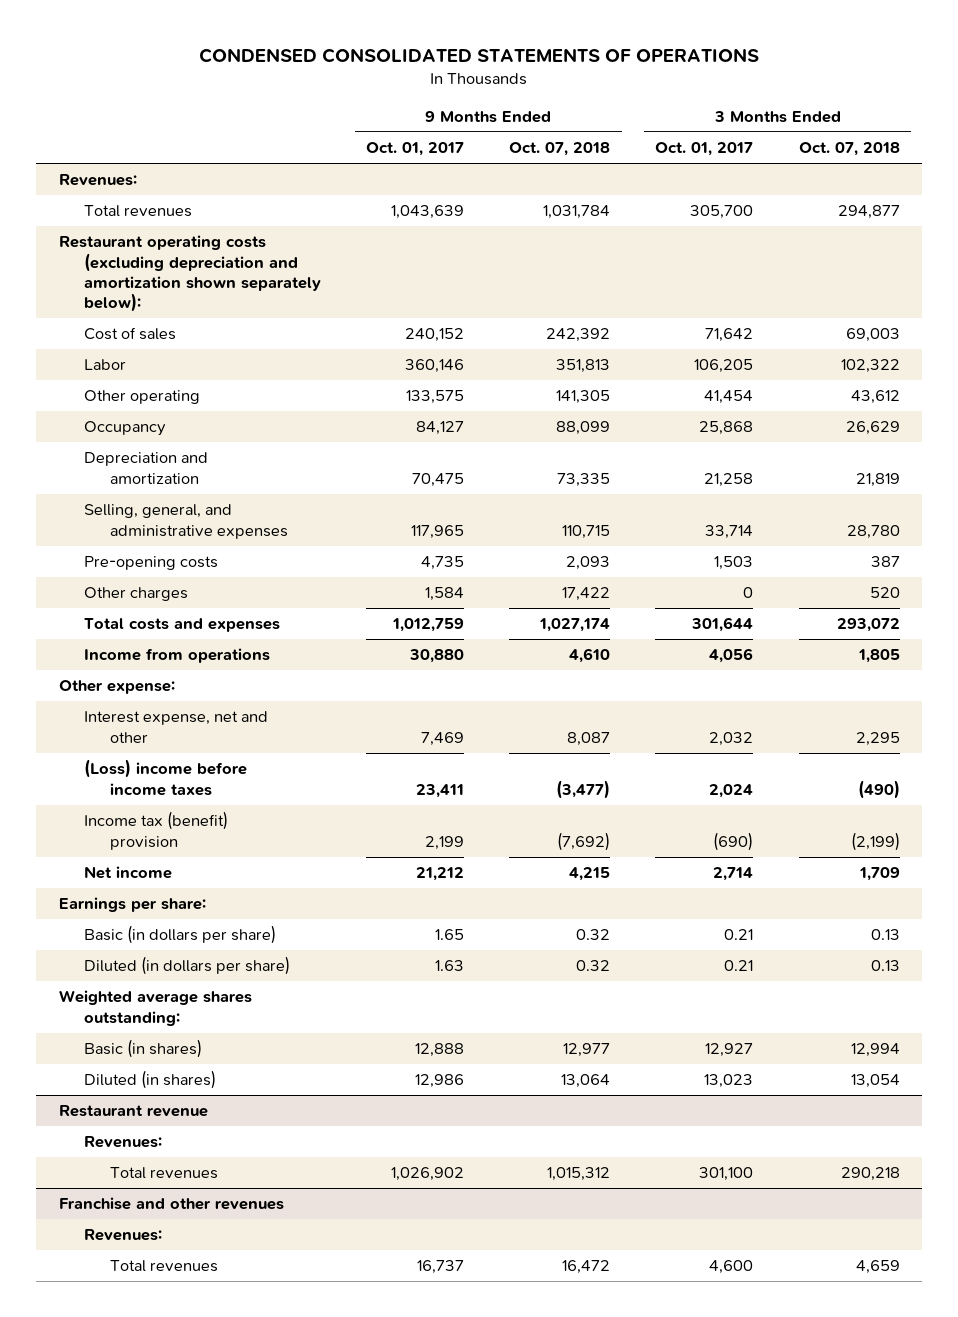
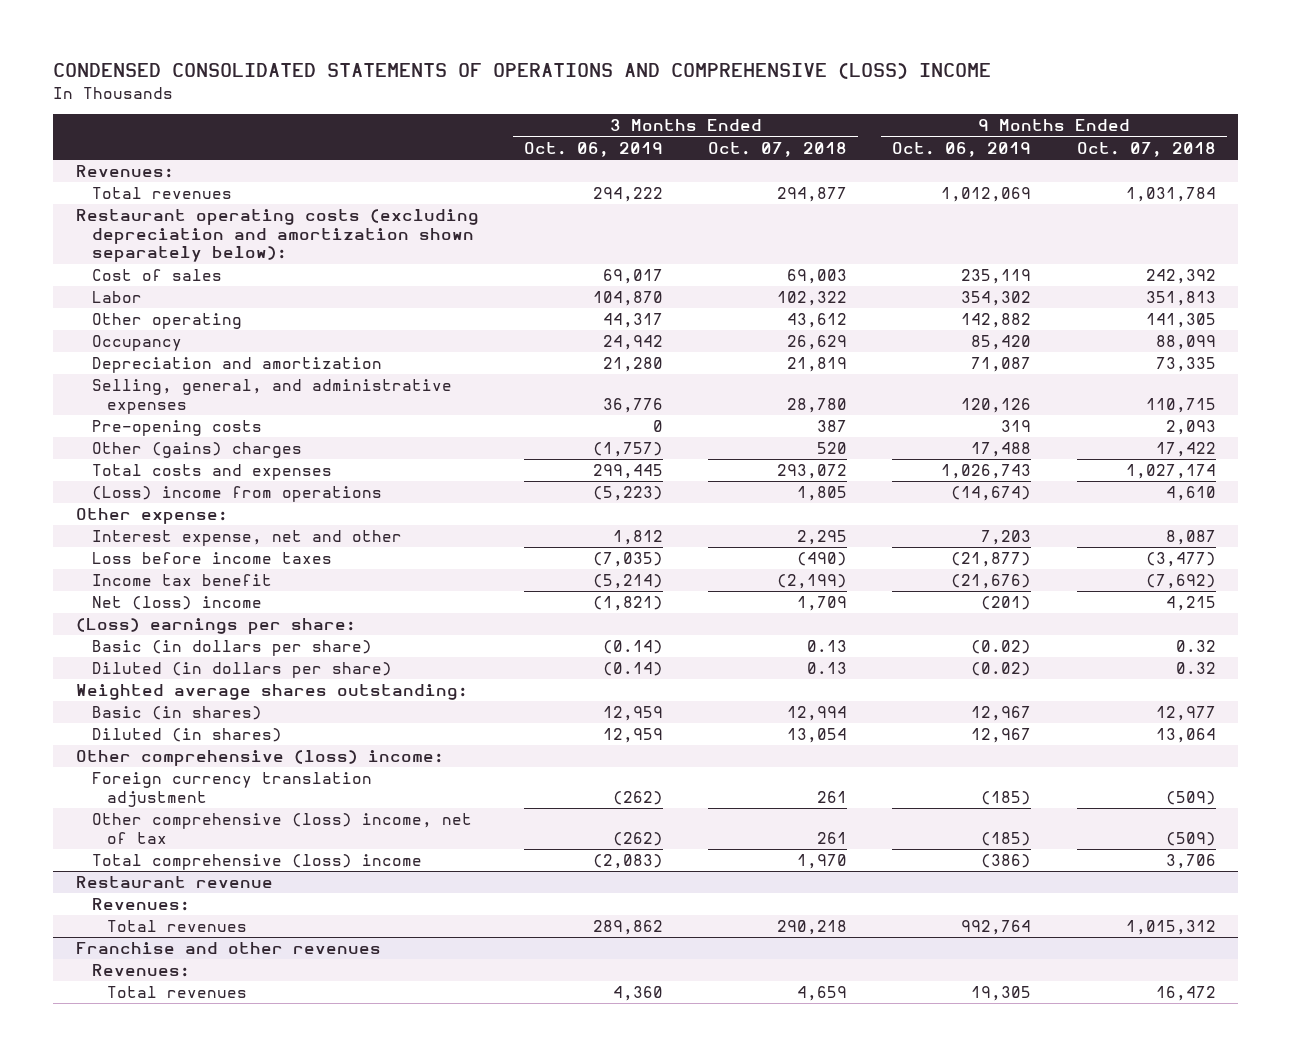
- CONDENSED CONSOLIDATED STATEMENTS OF OPERATIONS
+ CONDENSED CONSOLIDATED STATEMENTS OF OPERATIONS AND COMPREHENSIVE (LOSS) INCOME
- | 9 Months Ended Oct. 01, 2017 | 9 Months Ended Oct. 07, 2018 | 3 Months Ended Oct. 01, 2017 | 3 Months Ended Oct. 07, 2018
+ | 3 Months Ended Oct. 06, 2019 | 3 Months Ended Oct. 07, 2018 | 9 Months Ended Oct. 06, 2019 | 9 Months Ended Oct. 07, 2018
- Other charges | 1,584 | 17,422 | 0 | 520
+ Other (gains) charges | (1,757) | 520 | 17,488 | 17,422
- Income from operations | 30,880 | 4,610 | 4,056 | 1,805
+ (Loss) income from operations | (5,223) | 1,805 | (14,674) | 4,610
- (Loss) income before income taxes | 23,411 | (3,477) | 2,024 | (490)
- Income tax (benefit) provision | 2,199 | (7,692) | (690) | (2,199)
- Net income | 21,212 | 4,215 | 2,714 | 1,709
- Earnings per share:
+ Loss before income taxes | (7,035) | (490) | (21,877) | (3,477)
+ Income tax benefit | (5,214) | (2,199) | (21,676) | (7,692)
+ Net (loss) income | (1,821) | 1,709 | (201) | 4,215
+ (Loss) earnings per share:
+ Other comprehensive (loss) income:
+ Foreign currency translation adjustment | (262) | 261 | (185) | (509)
+ Other comprehensive (loss) income, net of tax | (262) | 261 | (185) | (509)
+ Total comprehensive (loss) income | (2,083) | 1,970 | (386) | 3,706

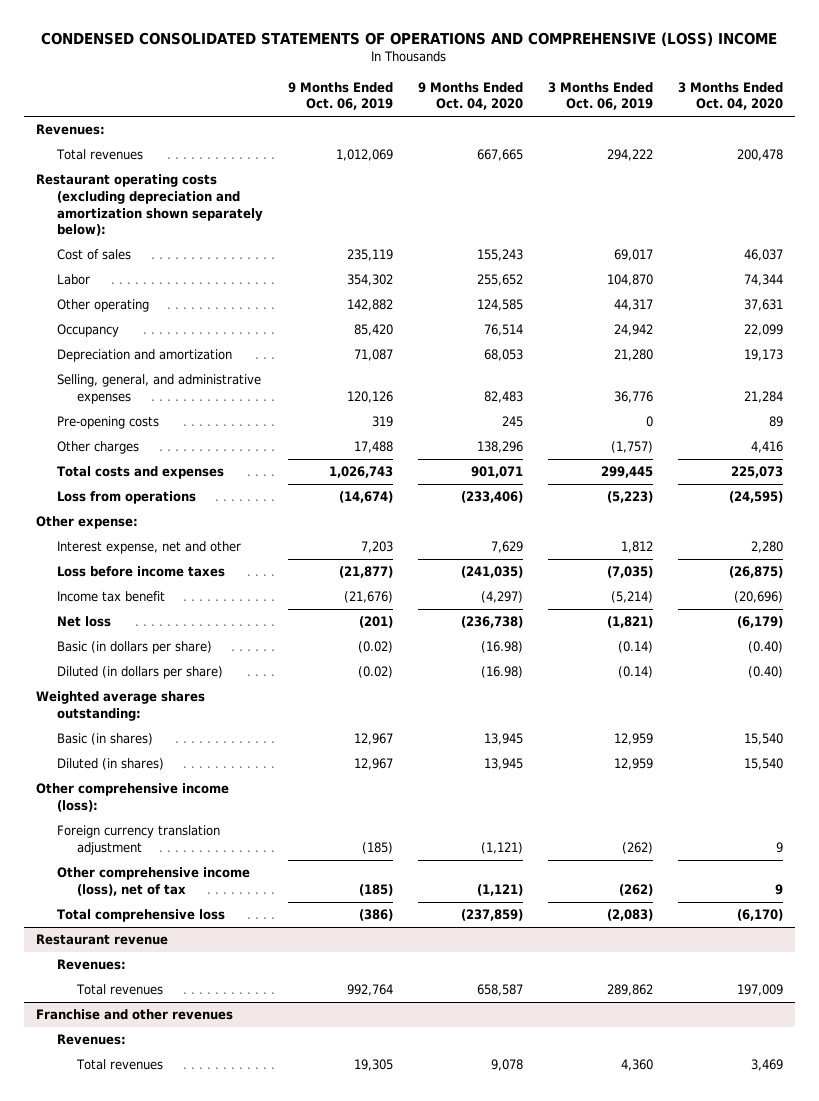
- | 3 Months Ended Oct. 06, 2019 | 3 Months Ended Oct. 07, 2018 | 9 Months Ended Oct. 06, 2019 | 9 Months Ended Oct. 07, 2018
+ | 9 Months Ended Oct. 06, 2019 | 9 Months Ended Oct. 04, 2020 | 3 Months Ended Oct. 06, 2019 | 3 Months Ended Oct. 04, 2020
- Other (gains) charges | (1,757) | 520 | 17,488 | 17,422
+ Other charges | 17,488 | 138,296 | (1,757) | 4,416
- (Loss) income from operations | (5,223) | 1,805 | (14,674) | 4,610
+ Loss from operations | (14,674) | (233,406) | (5,223) | (24,595)
- Net (loss) income | (1,821) | 1,709 | (201) | 4,215
- (Loss) earnings per share:
+ Net loss | (201) | (236,738) | (1,821) | (6,179)
- Other comprehensive (loss) income:
+ Other comprehensive income (loss):
- Other comprehensive (loss) income, net of tax | (262) | 261 | (185) | (509)
- Total comprehensive (loss) income | (2,083) | 1,970 | (386) | 3,706
+ Other comprehensive income (loss), net of tax | (185) | (1,121) | (262) | 9
+ Total comprehensive loss | (386) | (237,859) | (2,083) | (6,170)

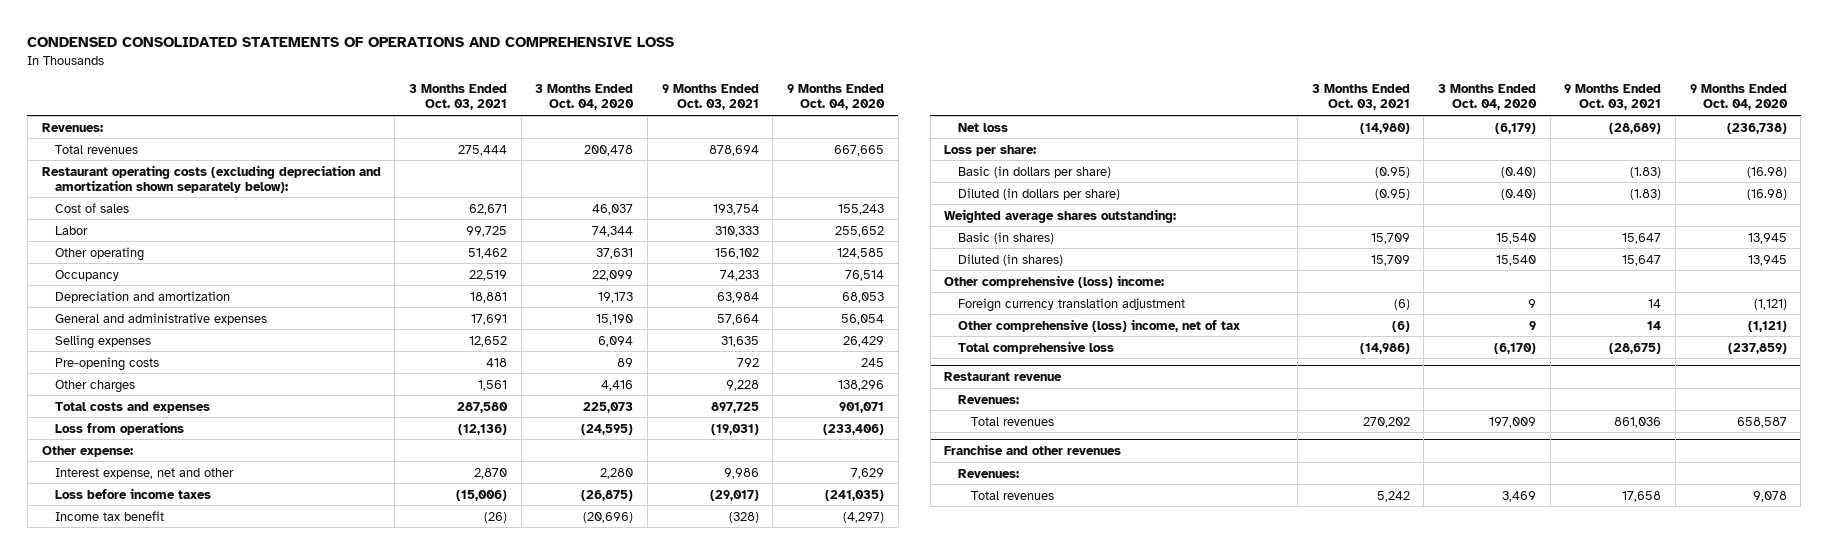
- CONDENSED CONSOLIDATED STATEMENTS OF OPERATIONS AND COMPREHENSIVE (LOSS) INCOME
+ CONDENSED CONSOLIDATED STATEMENTS OF OPERATIONS AND COMPREHENSIVE LOSS
- | 9 Months Ended Oct. 06, 2019 | 9 Months Ended Oct. 04, 2020 | 3 Months Ended Oct. 06, 2019 | 3 Months Ended Oct. 04, 2020
+ | 3 Months Ended Oct. 03, 2021 | 3 Months Ended Oct. 04, 2020 | 9 Months Ended Oct. 03, 2021 | 9 Months Ended Oct. 04, 2020
- Selling, general, and administrative expenses | 120,126 | 82,483 | 36,776 | 21,284
+ General and administrative expenses | 17,691 | 15,190 | 57,664 | 56,054
+ Selling expenses | 12,652 | 6,094 | 31,635 | 26,429
+ Loss per share:
- Other comprehensive income (loss):
+ Other comprehensive (loss) income:
- Other comprehensive income (loss), net of tax | (185) | (1,121) | (262) | 9
+ Other comprehensive (loss) income, net of tax | (6) | 9 | 14 | (1,121)

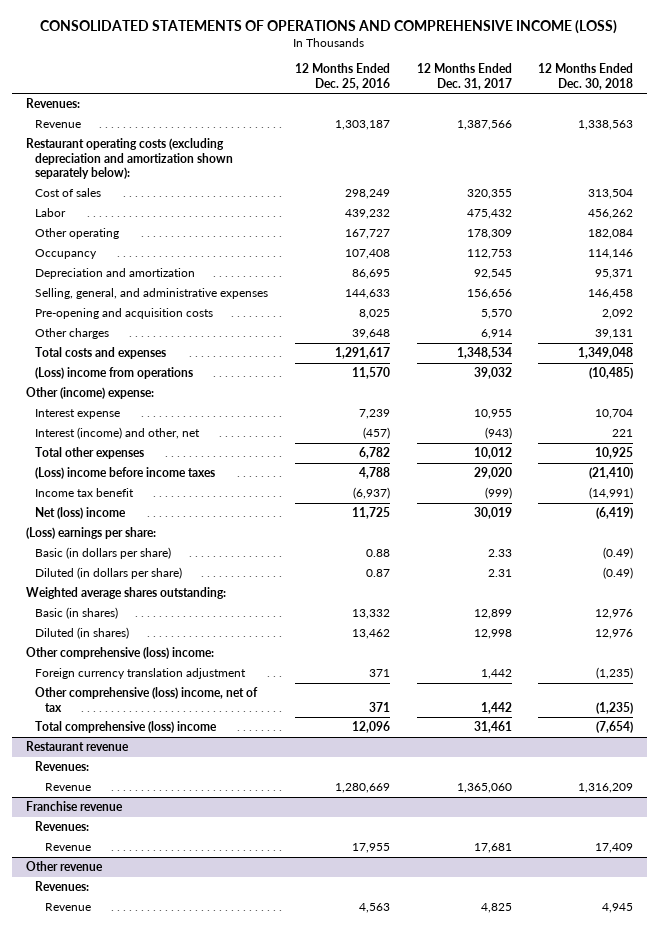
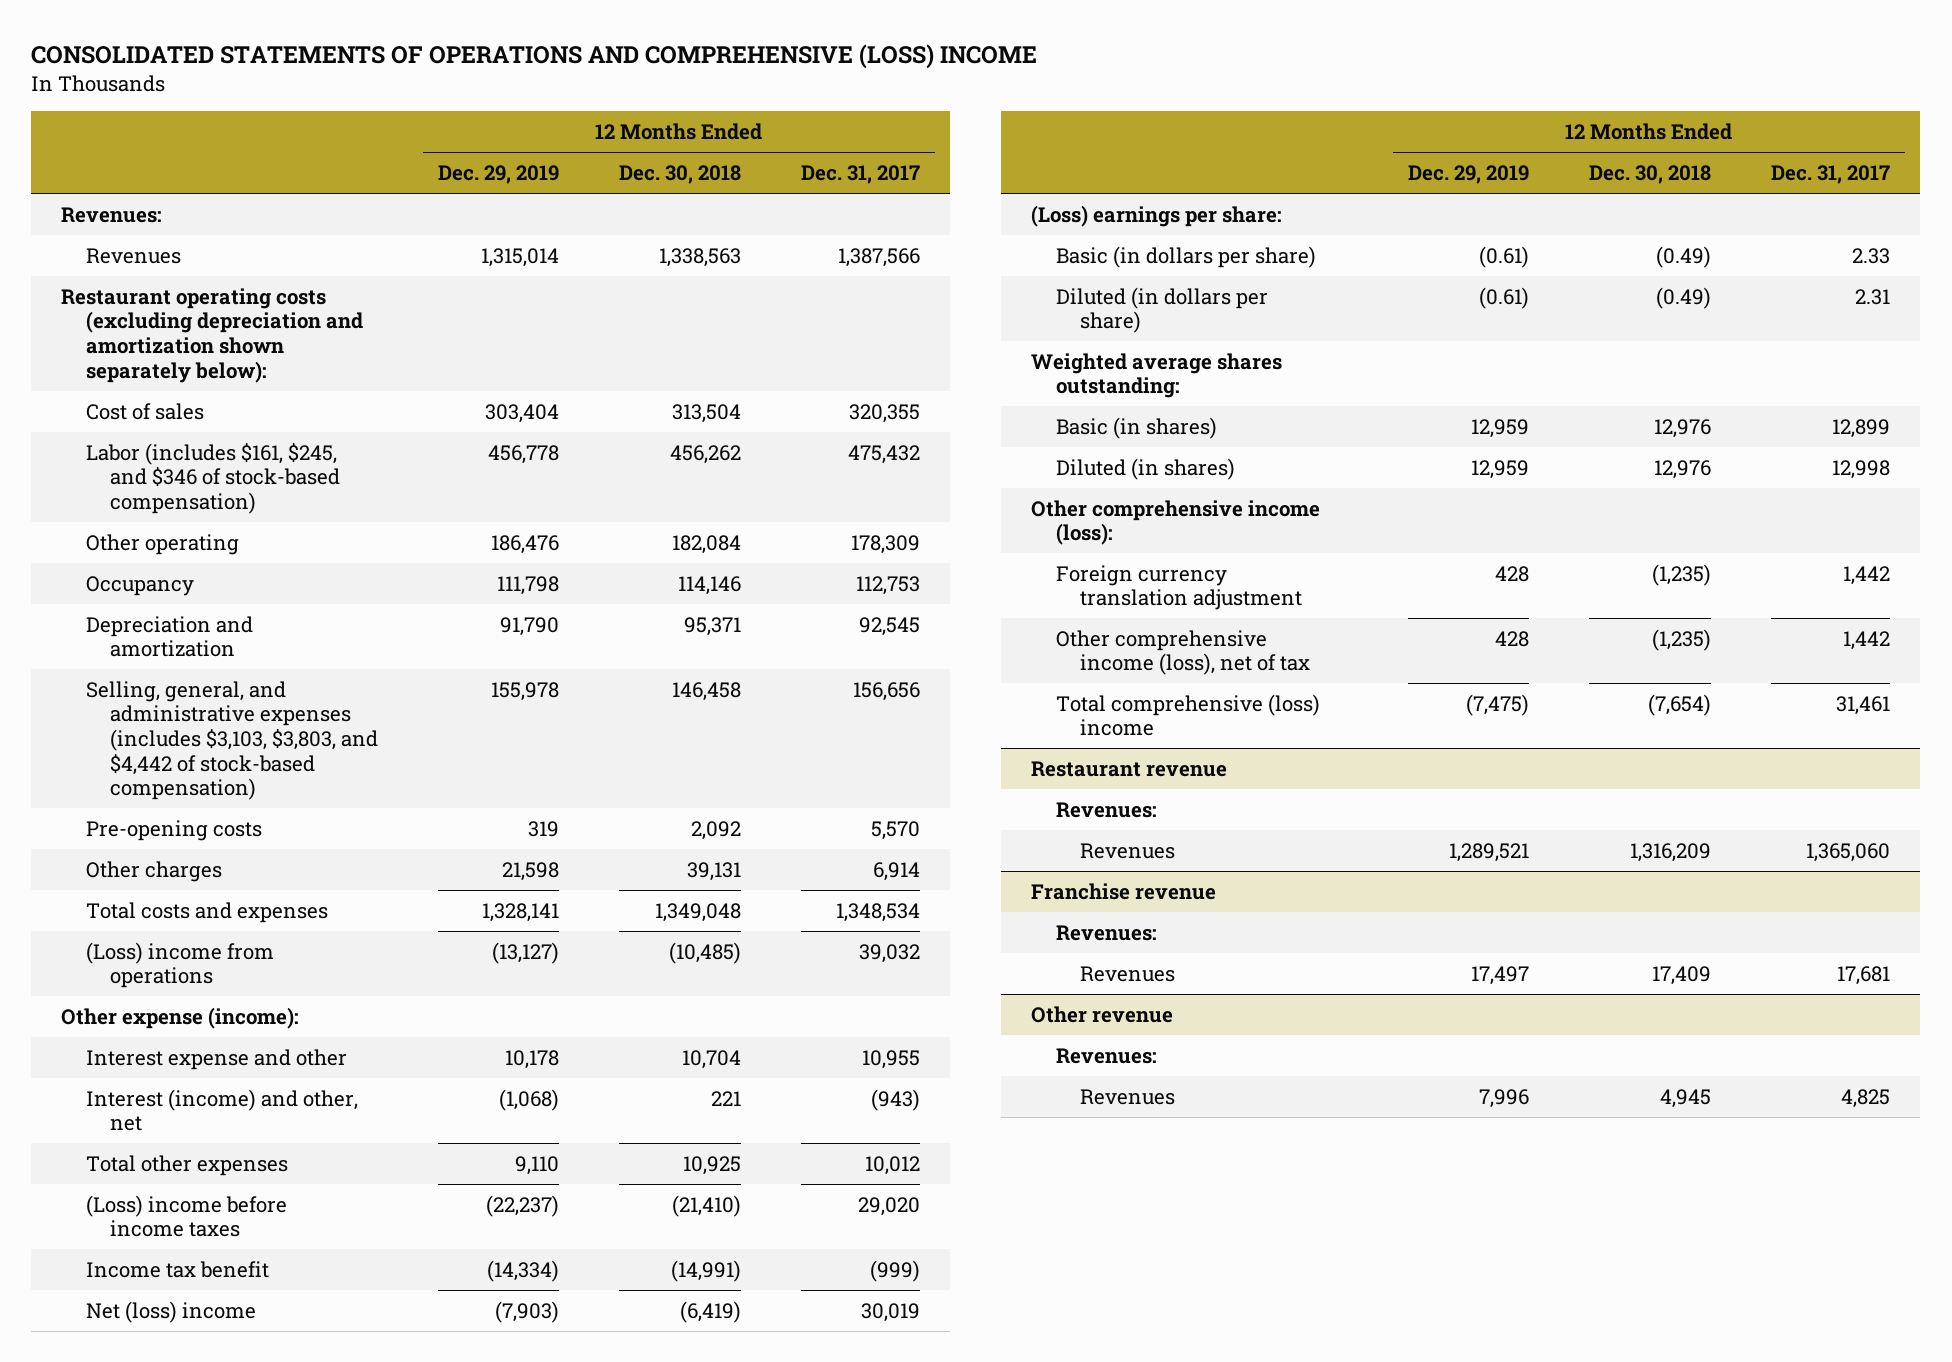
- CONSOLIDATED STATEMENTS OF OPERATIONS AND COMPREHENSIVE INCOME (LOSS)
+ CONSOLIDATED STATEMENTS OF OPERATIONS AND COMPREHENSIVE (LOSS) INCOME
- | 12 Months Ended Dec. 25, 2016 | 12 Months Ended Dec. 31, 2017 | 12 Months Ended Dec. 30, 2018
+ | 12 Months Ended Dec. 29, 2019 | 12 Months Ended Dec. 30, 2018 | 12 Months Ended Dec. 31, 2017
- Revenue | 1,303,187 | 1,387,566 | 1,338,563
+ Revenues | 1,315,014 | 1,338,563 | 1,387,566
- Labor | 439,232 | 475,432 | 456,262
+ Labor (includes $161, $245, and $346 of stock-based compensation) | 456,778 | 456,262 | 475,432
- Selling, general, and administrative expenses | 144,633 | 156,656 | 146,458
- Pre-opening and acquisition costs | 8,025 | 5,570 | 2,092
+ Selling, general, and administrative expenses (includes $3,103, $3,803, and $4,442 of stock-based compensation) | 155,978 | 146,458 | 156,656
+ Pre-opening costs | 319 | 2,092 | 5,570
- Other (income) expense:
- Interest expense | 7,239 | 10,955 | 10,704
+ Other expense (income):
+ Interest expense and other | 10,178 | 10,704 | 10,955
- Other comprehensive (loss) income:
+ Other comprehensive income (loss):
- Other comprehensive (loss) income, net of tax | 371 | 1,442 | (1,235)
+ Other comprehensive income (loss), net of tax | 428 | (1,235) | 1,442
@ Restaurant revenue
- Revenue | 1,280,669 | 1,365,060 | 1,316,209
+ Revenues | 1,289,521 | 1,316,209 | 1,365,060
@ Franchise revenue
- Revenue | 17,955 | 17,681 | 17,409
+ Revenues | 17,497 | 17,409 | 17,681
@ Other revenue
- Revenue | 4,563 | 4,825 | 4,945
+ Revenues | 7,996 | 4,945 | 4,825

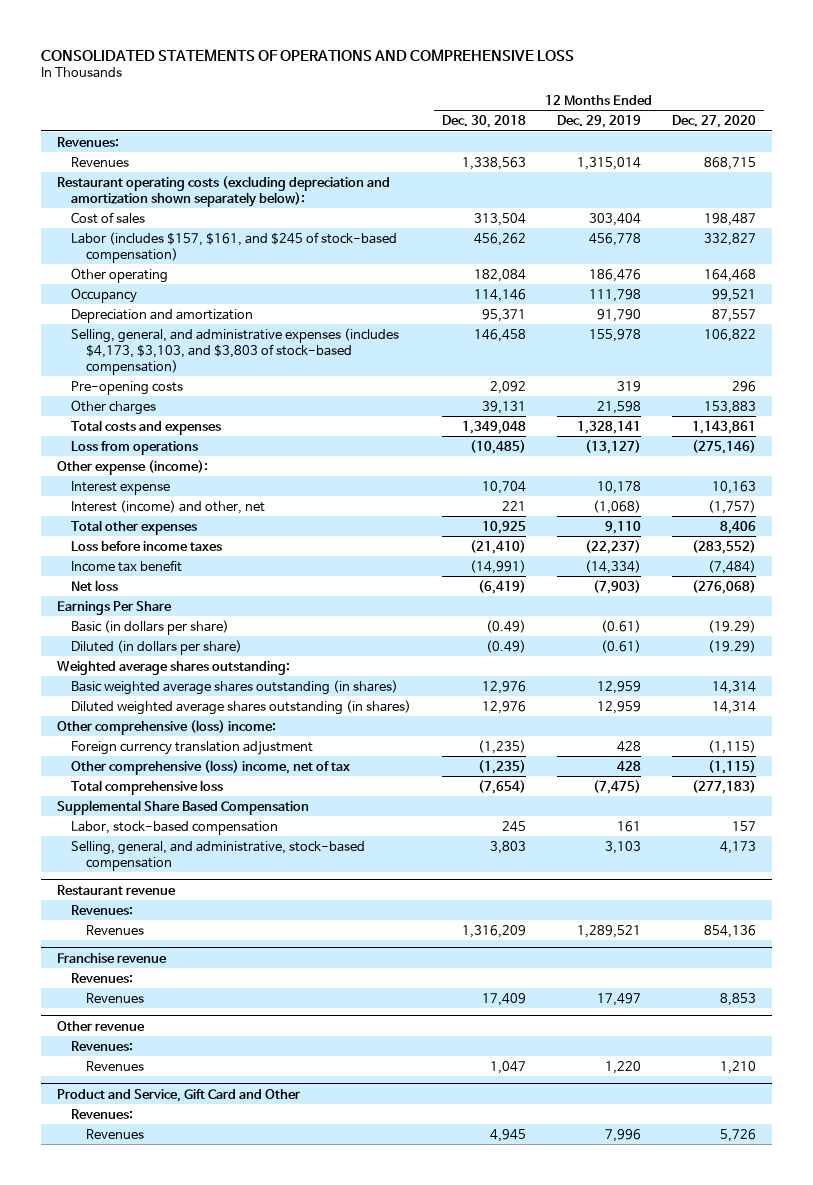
- CONSOLIDATED STATEMENTS OF OPERATIONS AND COMPREHENSIVE (LOSS) INCOME
+ CONSOLIDATED STATEMENTS OF OPERATIONS AND COMPREHENSIVE LOSS
- | 12 Months Ended Dec. 29, 2019 | 12 Months Ended Dec. 30, 2018 | 12 Months Ended Dec. 31, 2017
+ | 12 Months Ended Dec. 30, 2018 | 12 Months Ended Dec. 29, 2019 | 12 Months Ended Dec. 27, 2020
- Labor (includes $161, $245, and $346 of stock-based compensation) | 456,778 | 456,262 | 475,432
+ Labor (includes $157, $161, and $245 of stock-based compensation) | 456,262 | 456,778 | 332,827
- Selling, general, and administrative expenses (includes $3,103, $3,803, and $4,442 of stock-based compensation) | 155,978 | 146,458 | 156,656
+ Selling, general, and administrative expenses (includes $4,173, $3,103, and $3,803 of stock-based compensation) | 146,458 | 155,978 | 106,822
- (Loss) income from operations | (13,127) | (10,485) | 39,032
+ Loss from operations | (10,485) | (13,127) | (275,146)
- Interest expense and other | 10,178 | 10,704 | 10,955
+ Interest expense | 10,704 | 10,178 | 10,163
- (Loss) income before income taxes | (22,237) | (21,410) | 29,020
+ Loss before income taxes | (21,410) | (22,237) | (283,552)
- Net (loss) income | (7,903) | (6,419) | 30,019
- (Loss) earnings per share:
+ Net loss | (6,419) | (7,903) | (276,068)
+ Earnings Per Share
- Basic (in shares) | 12,959 | 12,976 | 12,899
- Diluted (in shares) | 12,959 | 12,976 | 12,998
- Other comprehensive income (loss):
+ Basic weighted average shares outstanding (in shares) | 12,976 | 12,959 | 14,314
+ Diluted weighted average shares outstanding (in shares) | 12,976 | 12,959 | 14,314
+ Other comprehensive (loss) income:
- Other comprehensive income (loss), net of tax | 428 | (1,235) | 1,442
- Total comprehensive (loss) income | (7,475) | (7,654) | 31,461
+ Other comprehensive (loss) income, net of tax | (1,235) | 428 | (1,115)
+ Total comprehensive loss | (7,654) | (7,475) | (277,183)
+ Supplemental Share Based Compensation
+ Labor, stock-based compensation | 245 | 161 | 157
+ Selling, general, and administrative, stock-based compensation | 3,803 | 3,103 | 4,173
@ Other revenue
+ Revenues | 1,047 | 1,220 | 1,210
+ Product and Service, Gift Card and Other
+ Revenues:

